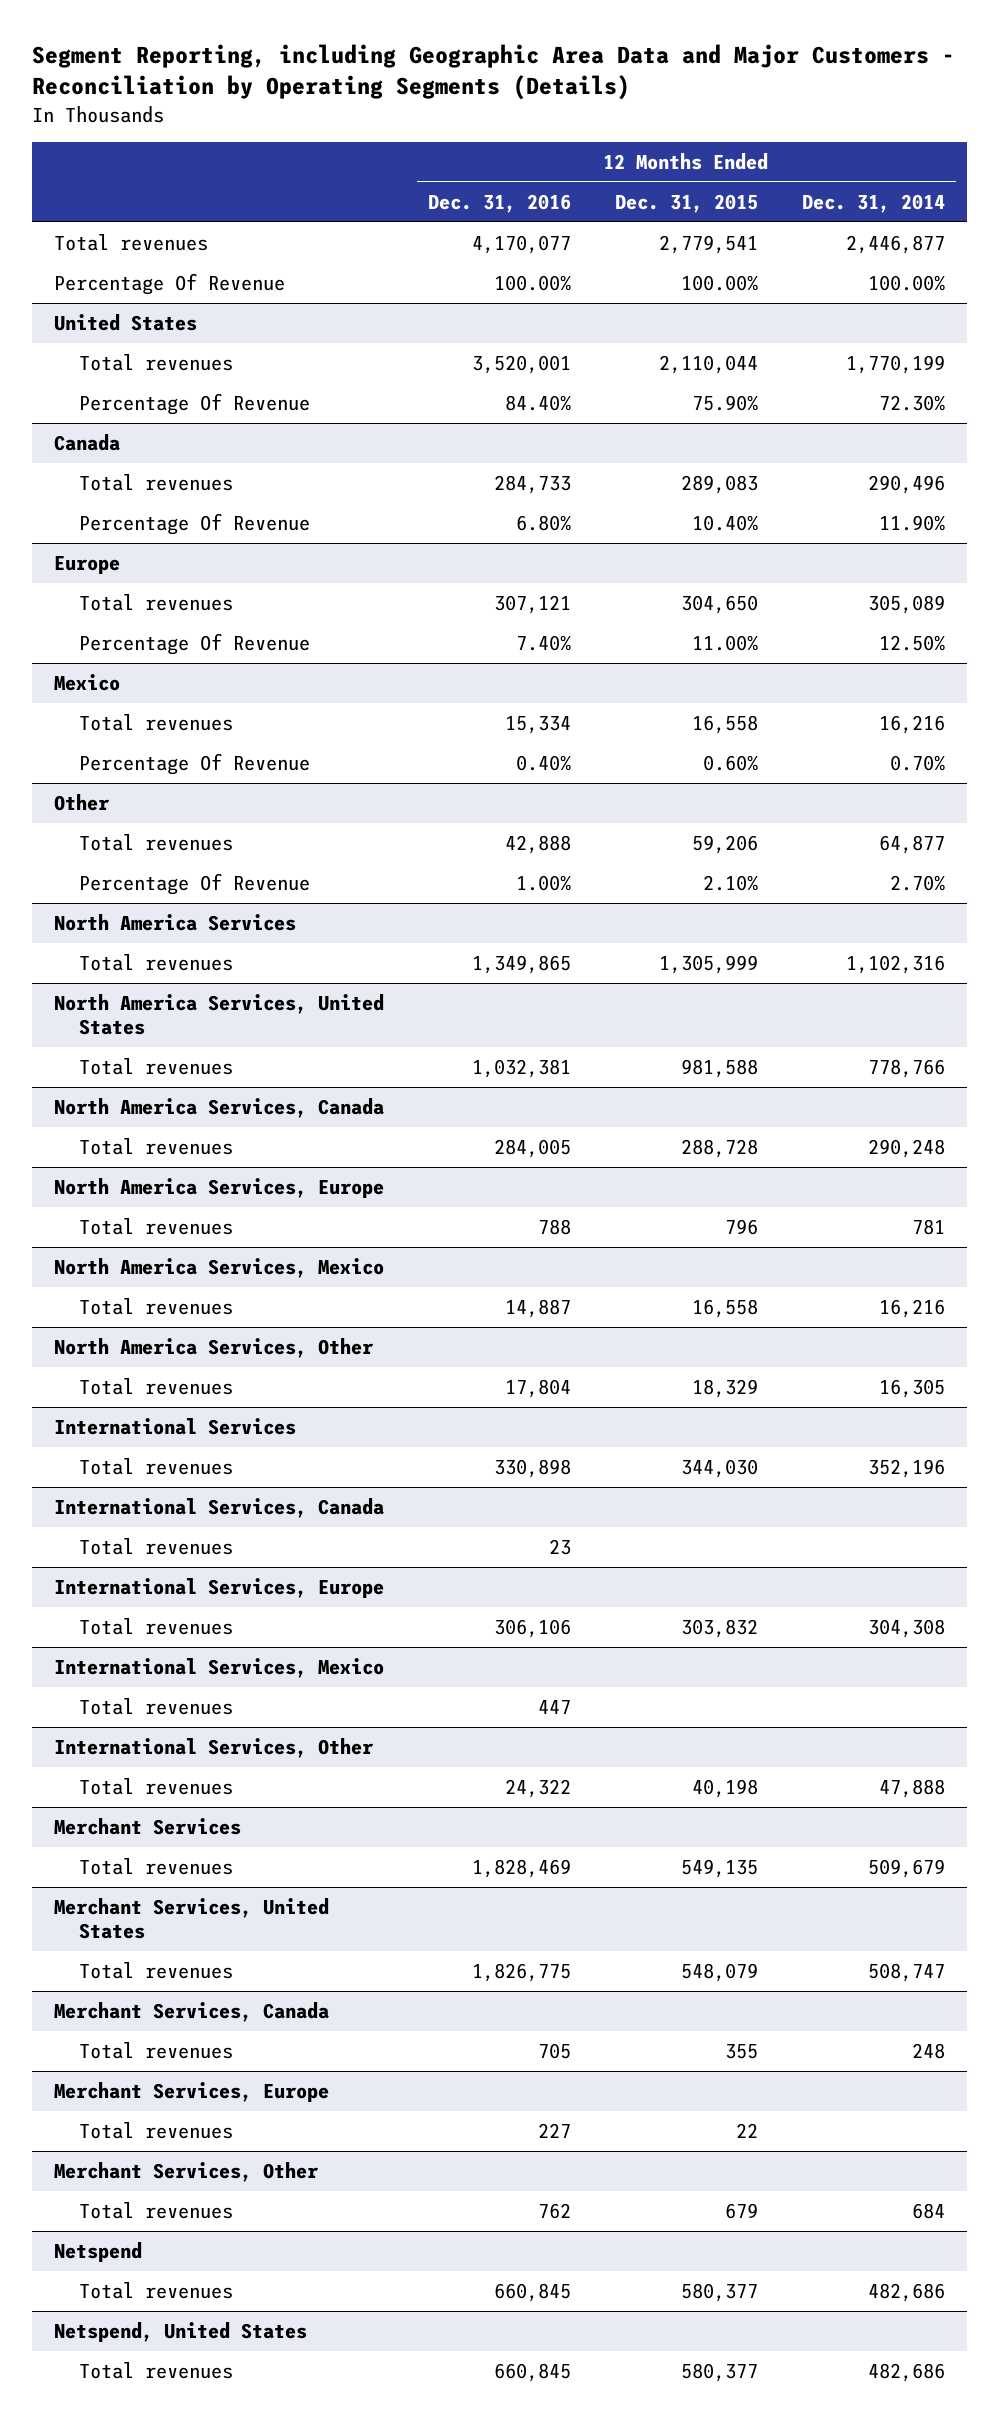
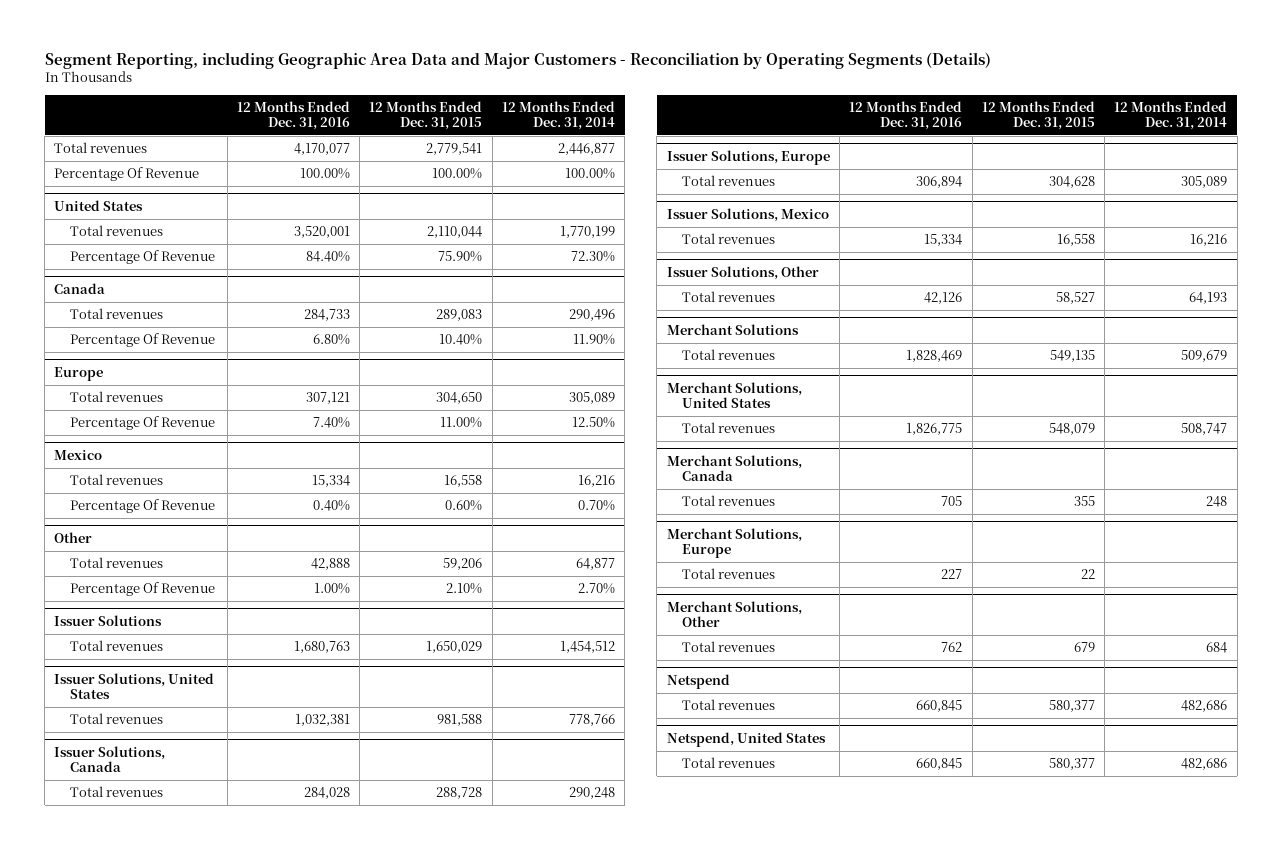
- North America Services
- Total revenues | 1,349,865 | 1,305,999 | 1,102,316
- North America Services, United States
+ Issuer Solutions
+ Total revenues | 1,680,763 | 1,650,029 | 1,454,512
+ Issuer Solutions, United States
- North America Services, Canada
- Total revenues | 284,005 | 288,728 | 290,248
- North America Services, Europe
- Total revenues | 788 | 796 | 781
- North America Services, Mexico
- Total revenues | 14,887 | 16,558 | 16,216
- North America Services, Other
- Total revenues | 17,804 | 18,329 | 16,305
- International Services
- Total revenues | 330,898 | 344,030 | 352,196
- International Services, Canada
- Total revenues | 23 | |
- International Services, Europe
- Total revenues | 306,106 | 303,832 | 304,308
- International Services, Mexico
- Total revenues | 447 | |
- International Services, Other
- Total revenues | 24,322 | 40,198 | 47,888
- Merchant Services
+ Issuer Solutions, Canada
+ Total revenues | 284,028 | 288,728 | 290,248
+ Issuer Solutions, Europe
+ Total revenues | 306,894 | 304,628 | 305,089
+ Issuer Solutions, Mexico
+ Total revenues | 15,334 | 16,558 | 16,216
+ Issuer Solutions, Other
+ Total revenues | 42,126 | 58,527 | 64,193
+ Merchant Solutions
- Merchant Services, United States
+ Merchant Solutions, United States
- Merchant Services, Canada
+ Merchant Solutions, Canada
- Merchant Services, Europe
+ Merchant Solutions, Europe
- Merchant Services, Other
+ Merchant Solutions, Other

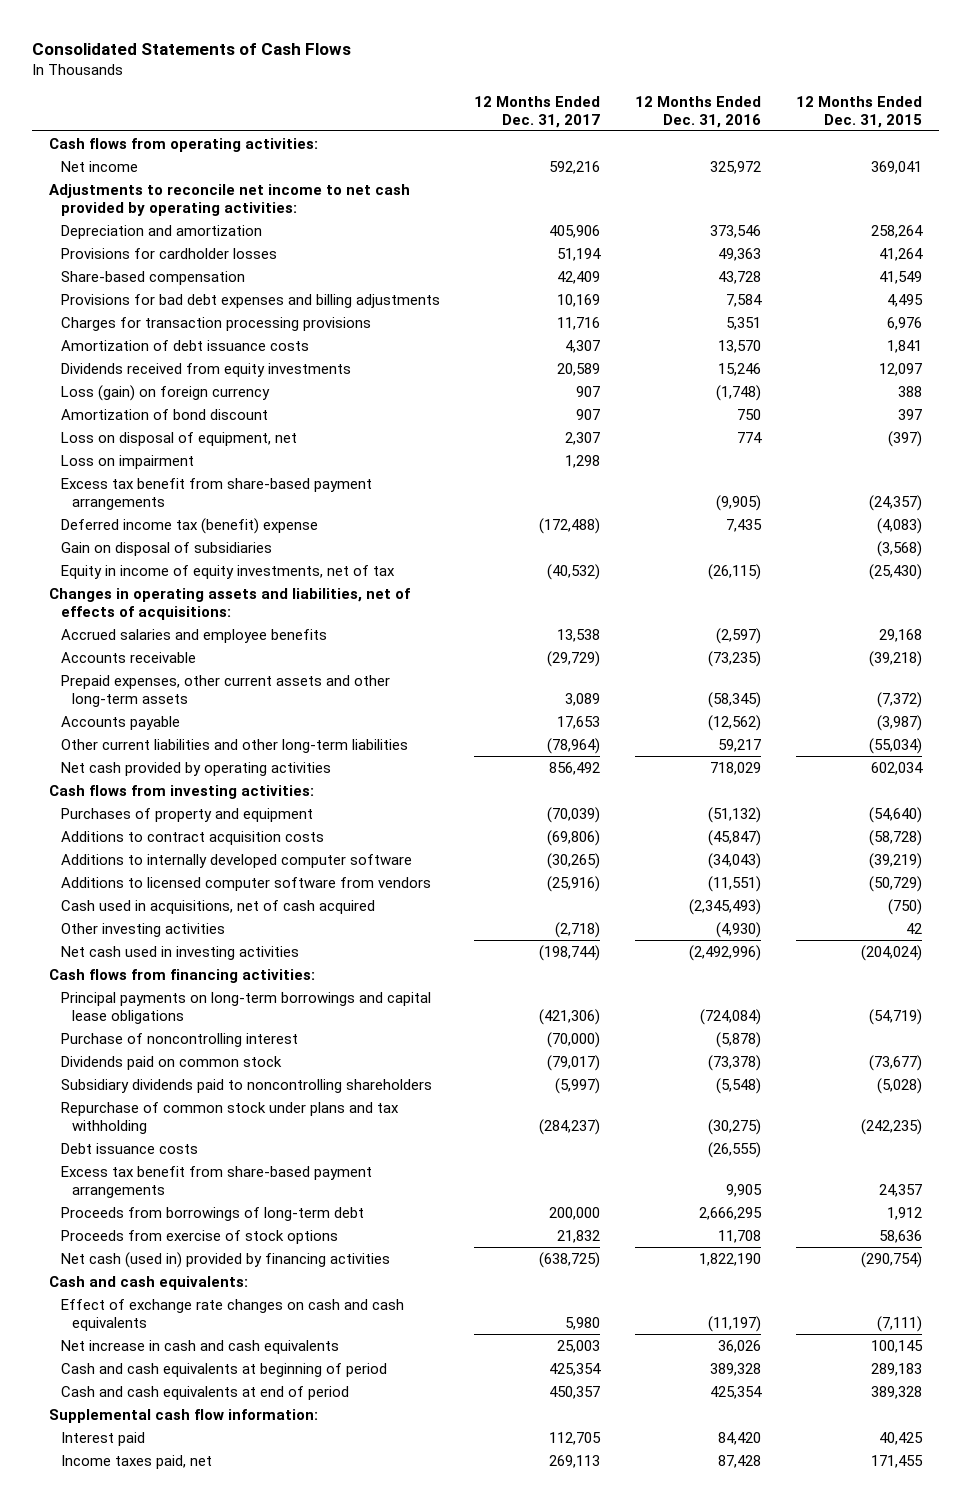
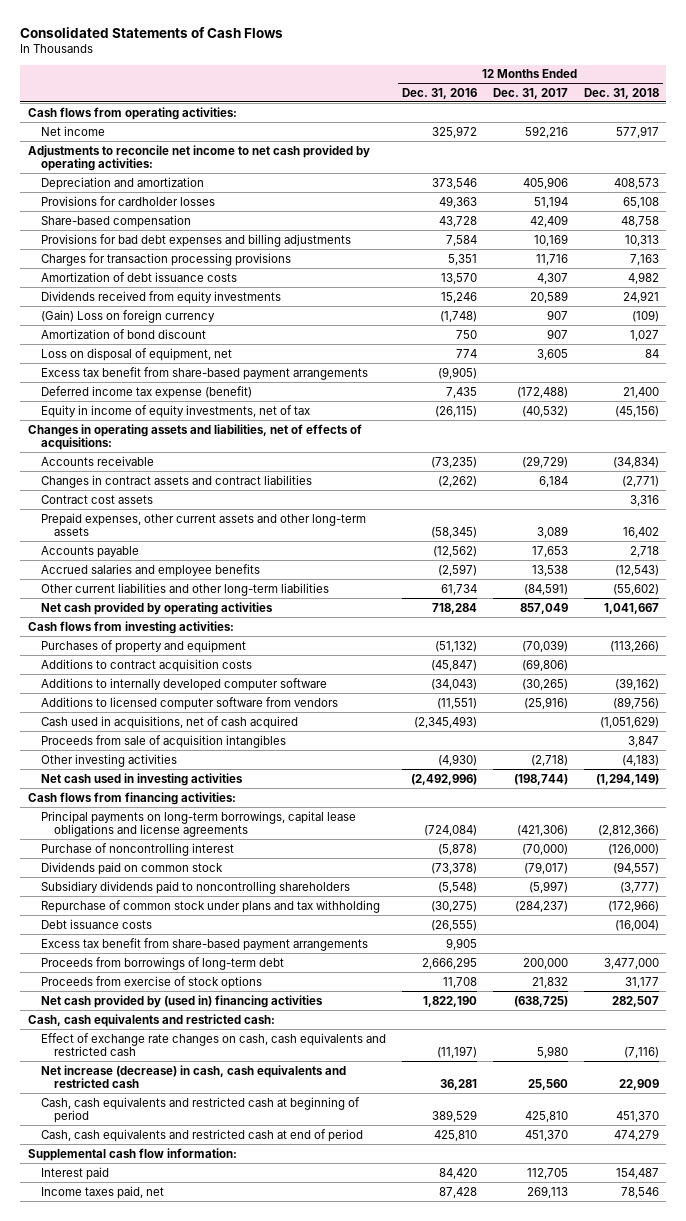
- | 12 Months Ended Dec. 31, 2017 | 12 Months Ended Dec. 31, 2016 | 12 Months Ended Dec. 31, 2015
+ | 12 Months Ended Dec. 31, 2016 | 12 Months Ended Dec. 31, 2017 | 12 Months Ended Dec. 31, 2018
- Loss (gain) on foreign currency | 907 | (1,748) | 388
+ (Gain) Loss on foreign currency | (1,748) | 907 | (109)
- Loss on disposal of equipment, net | 2,307 | 774 | (397)
- Loss on impairment | 1,298 | |
+ Loss on disposal of equipment, net | 774 | 3,605 | 84
- Deferred income tax (benefit) expense | (172,488) | 7,435 | (4,083)
- Gain on disposal of subsidiaries | | | (3,568)
+ Deferred income tax expense (benefit) | 7,435 | (172,488) | 21,400
+ Changes in contract assets and contract liabilities | (2,262) | 6,184 | (2,771)
+ Contract cost assets | | | 3,316
- Other current liabilities and other long-term liabilities | (78,964) | 59,217 | (55,034)
- Net cash provided by operating activities | 856,492 | 718,029 | 602,034
moved down: Accrued salaries and employee benefits | (2,597) | 13,538 | (12,543)
+ Other current liabilities and other long-term liabilities | 61,734 | (84,591) | (55,602)
+ Net cash provided by operating activities | 718,284 | 857,049 | 1,041,667
+ Proceeds from sale of acquisition intangibles | | | 3,847
- Principal payments on long-term borrowings and capital lease obligations | (421,306) | (724,084) | (54,719)
+ Principal payments on long-term borrowings, capital lease obligations and license agreements | (724,084) | (421,306) | (2,812,366)
- Net cash (used in) provided by financing activities | (638,725) | 1,822,190 | (290,754)
- Cash and cash equivalents:
- Effect of exchange rate changes on cash and cash equivalents | 5,980 | (11,197) | (7,111)
- Net increase in cash and cash equivalents | 25,003 | 36,026 | 100,145
- Cash and cash equivalents at beginning of period | 425,354 | 389,328 | 289,183
- Cash and cash equivalents at end of period | 450,357 | 425,354 | 389,328
+ Net cash provided by (used in) financing activities | 1,822,190 | (638,725) | 282,507
+ Cash, cash equivalents and restricted cash:
+ Effect of exchange rate changes on cash, cash equivalents and restricted cash | (11,197) | 5,980 | (7,116)
+ Net increase (decrease) in cash, cash equivalents and restricted cash | 36,281 | 25,560 | 22,909
+ Cash, cash equivalents and restricted cash at beginning of period | 389,529 | 425,810 | 451,370
+ Cash, cash equivalents and restricted cash at end of period | 425,810 | 451,370 | 474,279

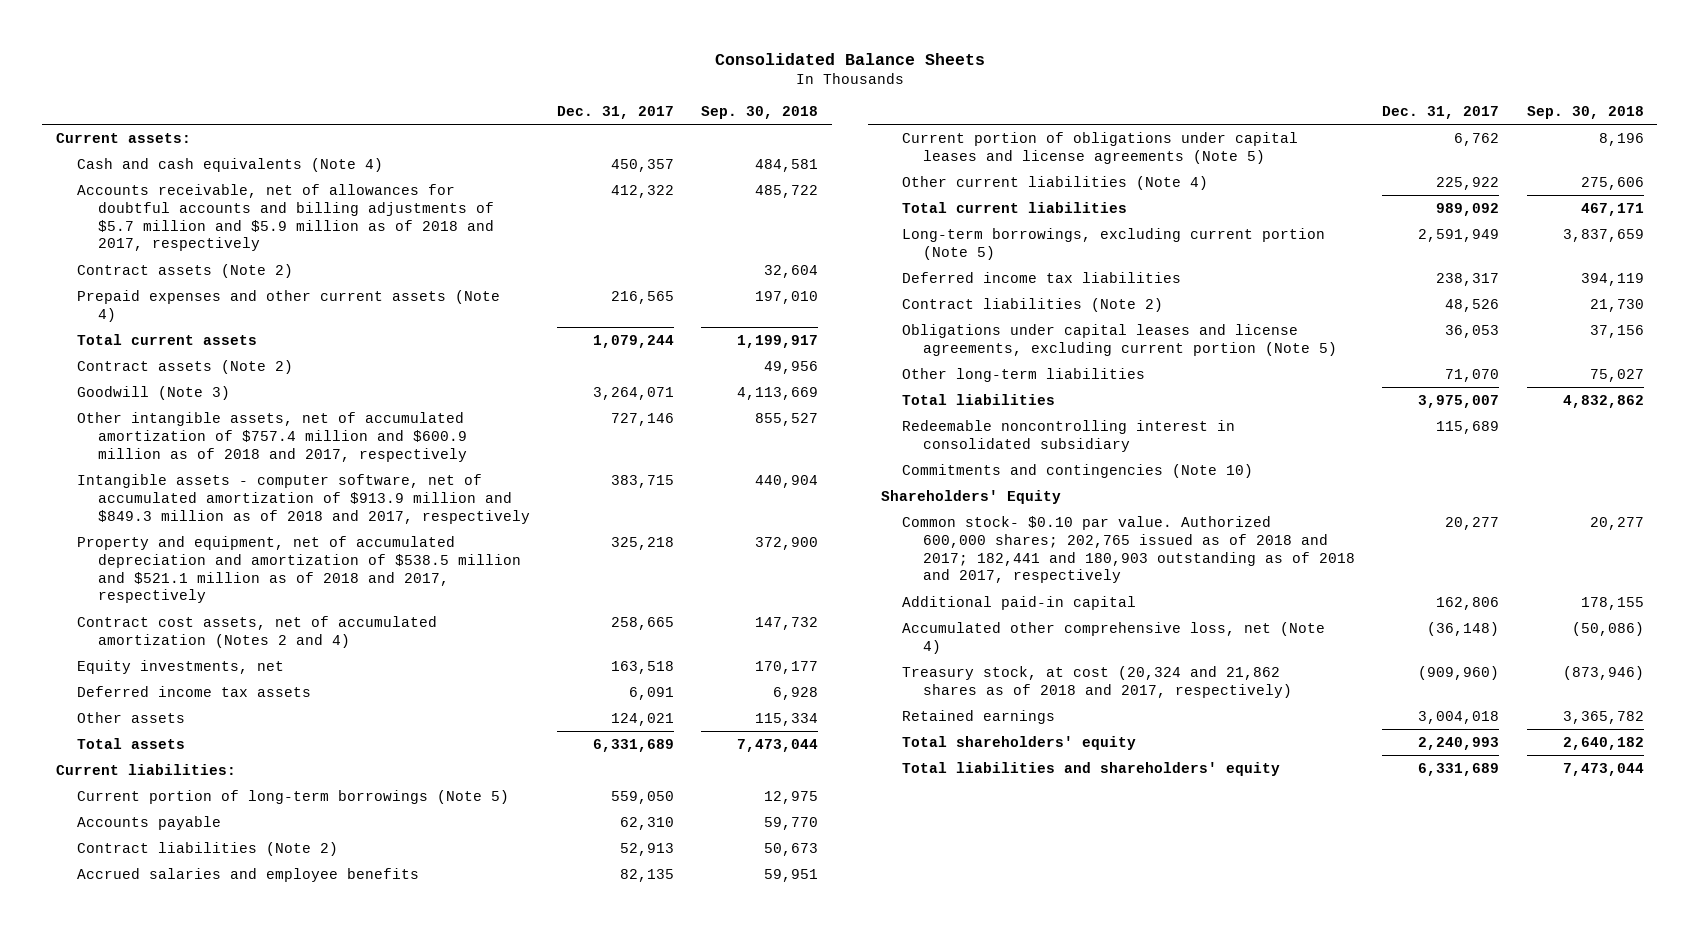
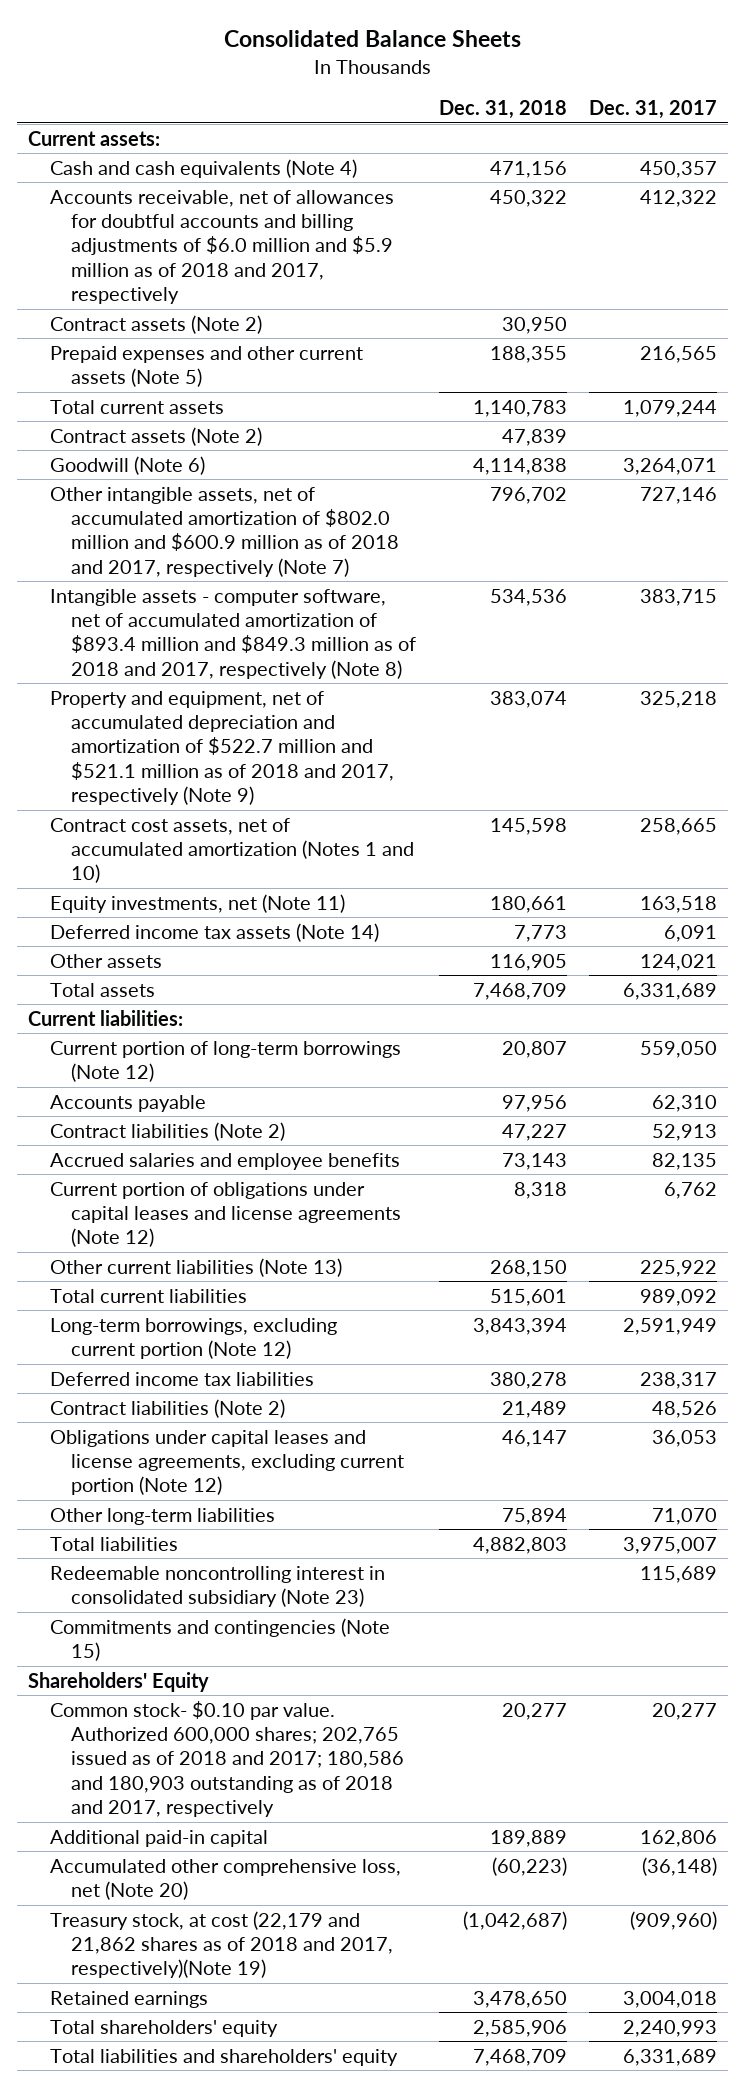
- | Dec. 31, 2017 | Sep. 30, 2018
+ | Dec. 31, 2018 | Dec. 31, 2017
- Accounts receivable, net of allowances for doubtful accounts and billing adjustments of $5.7 million and $5.9 million as of 2018 and 2017, respectively | 412,322 | 485,722
+ Accounts receivable, net of allowances for doubtful accounts and billing adjustments of $6.0 million and $5.9 million as of 2018 and 2017, respectively | 450,322 | 412,322
- Prepaid expenses and other current assets (Note 4) | 216,565 | 197,010
+ Prepaid expenses and other current assets (Note 5) | 188,355 | 216,565
- Goodwill (Note 3) | 3,264,071 | 4,113,669
- Other intangible assets, net of accumulated amortization of $757.4 million and $600.9 million as of 2018 and 2017, respectively | 727,146 | 855,527
- Intangible assets - computer software, net of accumulated amortization of $913.9 million and $849.3 million as of 2018 and 2017, respectively | 383,715 | 440,904
- Property and equipment, net of accumulated depreciation and amortization of $538.5 million and $521.1 million as of 2018 and 2017, respectively | 325,218 | 372,900
- Contract cost assets, net of accumulated amortization (Notes 2 and 4) | 258,665 | 147,732
- Equity investments, net | 163,518 | 170,177
- Deferred income tax assets | 6,091 | 6,928
+ Goodwill (Note 6) | 4,114,838 | 3,264,071
+ Other intangible assets, net of accumulated amortization of $802.0 million and $600.9 million as of 2018 and 2017, respectively (Note 7) | 796,702 | 727,146
+ Intangible assets - computer software, net of accumulated amortization of $893.4 million and $849.3 million as of 2018 and 2017, respectively (Note 8) | 534,536 | 383,715
+ Property and equipment, net of accumulated depreciation and amortization of $522.7 million and $521.1 million as of 2018 and 2017, respectively (Note 9) | 383,074 | 325,218
+ Contract cost assets, net of accumulated amortization (Notes 1 and 10) | 145,598 | 258,665
+ Equity investments, net (Note 11) | 180,661 | 163,518
+ Deferred income tax assets (Note 14) | 7,773 | 6,091
- Current portion of long-term borrowings (Note 5) | 559,050 | 12,975
+ Current portion of long-term borrowings (Note 12) | 20,807 | 559,050
- Current portion of obligations under capital leases and license agreements (Note 5) | 6,762 | 8,196
- Other current liabilities (Note 4) | 225,922 | 275,606
+ Current portion of obligations under capital leases and license agreements (Note 12) | 8,318 | 6,762
+ Other current liabilities (Note 13) | 268,150 | 225,922
- Long-term borrowings, excluding current portion (Note 5) | 2,591,949 | 3,837,659
+ Long-term borrowings, excluding current portion (Note 12) | 3,843,394 | 2,591,949
- Obligations under capital leases and license agreements, excluding current portion (Note 5) | 36,053 | 37,156
+ Obligations under capital leases and license agreements, excluding current portion (Note 12) | 46,147 | 36,053
- Redeemable noncontrolling interest in consolidated subsidiary | 115,689 |
- Commitments and contingencies (Note 10)
+ Redeemable noncontrolling interest in consolidated subsidiary (Note 23) | | 115,689
+ Commitments and contingencies (Note 15)
- Common stock- $0.10 par value. Authorized 600,000 shares; 202,765 issued as of 2018 and 2017; 182,441 and 180,903 outstanding as of 2018 and 2017, respectively | 20,277 | 20,277
+ Common stock- $0.10 par value. Authorized 600,000 shares; 202,765 issued as of 2018 and 2017; 180,586 and 180,903 outstanding as of 2018 and 2017, respectively | 20,277 | 20,277
- Accumulated other comprehensive loss, net (Note 4) | (36,148) | (50,086)
- Treasury stock, at cost (20,324 and 21,862 shares as of 2018 and 2017, respectively) | (909,960) | (873,946)
+ Accumulated other comprehensive loss, net (Note 20) | (60,223) | (36,148)
+ Treasury stock, at cost (22,179 and 21,862 shares as of 2018 and 2017, respectively)(Note 19) | (1,042,687) | (909,960)

